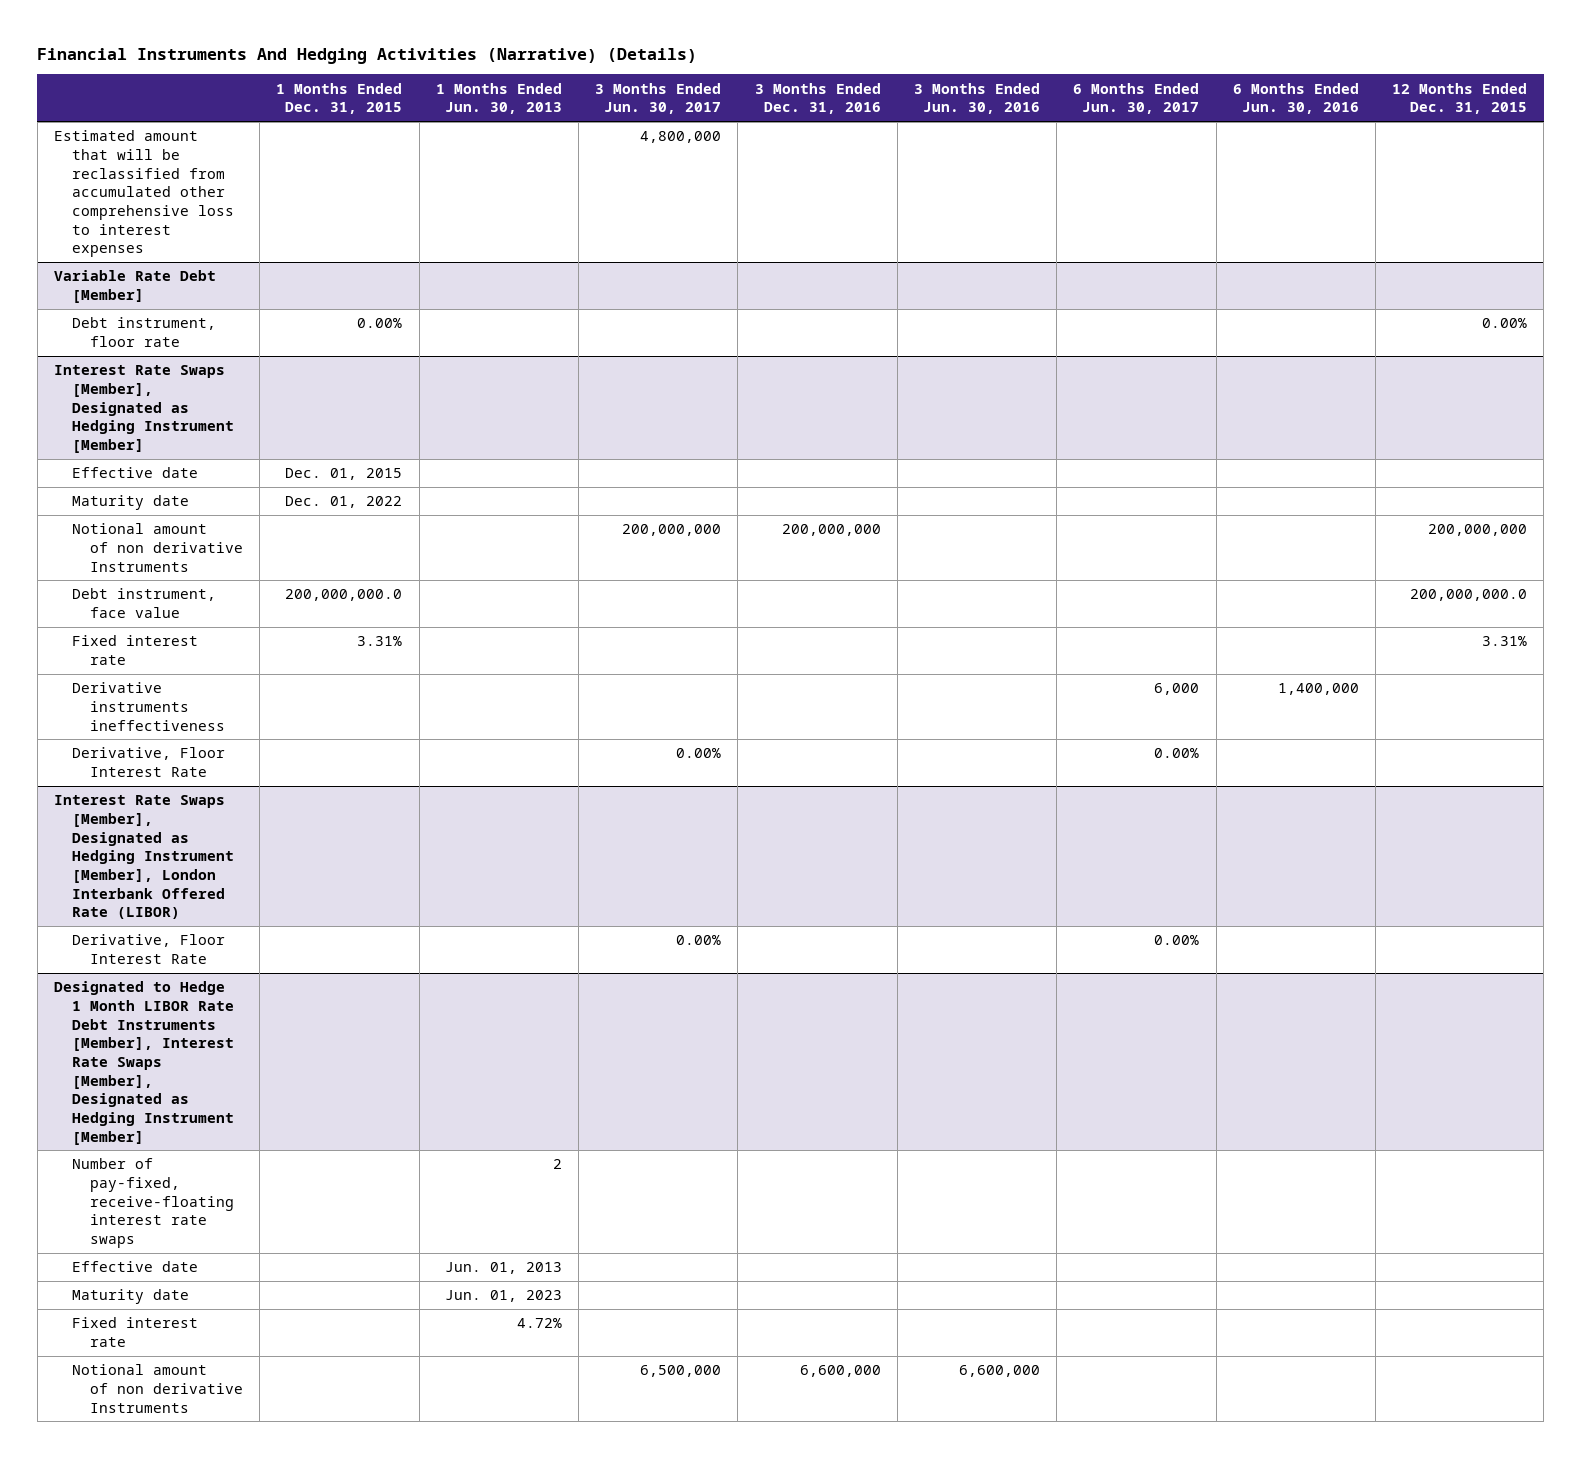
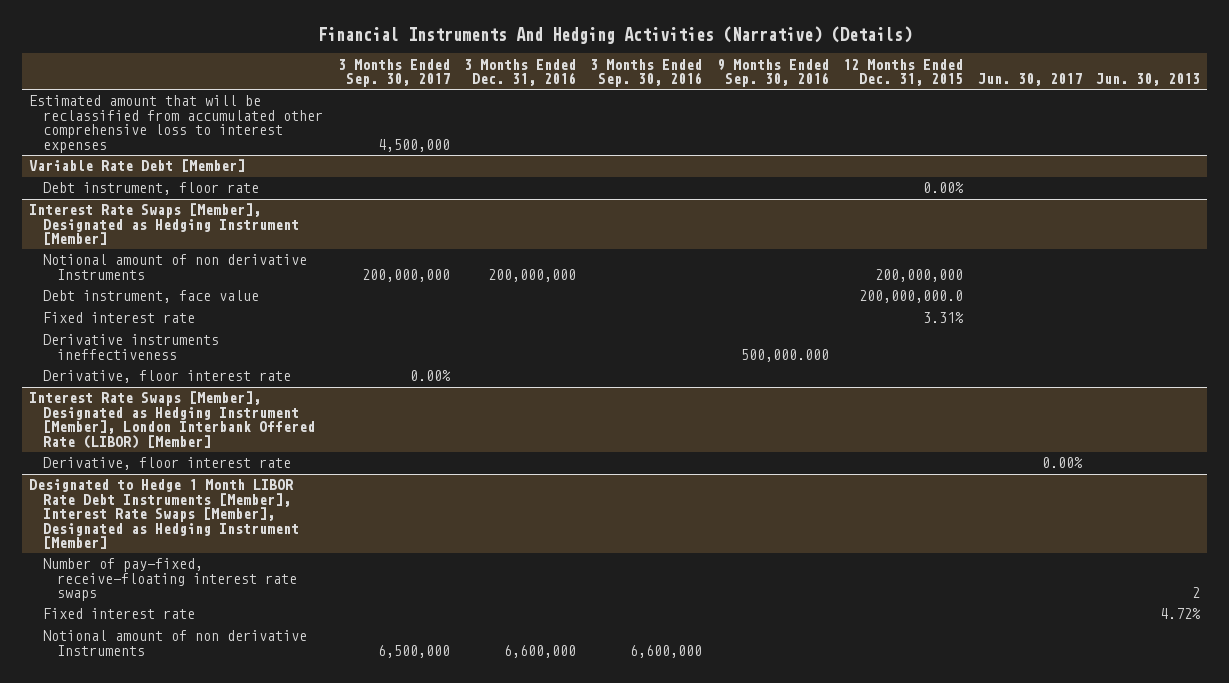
- | 1 Months Ended Dec. 31, 2015 | 1 Months Ended Jun. 30, 2013 | 3 Months Ended Jun. 30, 2017 | 3 Months Ended Dec. 31, 2016 | 3 Months Ended Jun. 30, 2016 | 6 Months Ended Jun. 30, 2017 | 6 Months Ended Jun. 30, 2016 | 12 Months Ended Dec. 31, 2015
+ | 3 Months Ended Sep. 30, 2017 | 3 Months Ended Dec. 31, 2016 | 3 Months Ended Sep. 30, 2016 | 9 Months Ended Sep. 30, 2016 | 12 Months Ended Dec. 31, 2015 | Jun. 30, 2017 | Jun. 30, 2013
@ Interest Rate Swaps [Member], Designated as Hedging Instrument [Member]
- Effective date | Dec. 01, 2015 | | | | | | |
- Maturity date | Dec. 01, 2022 | | | | | | |
- Derivative, Floor Interest Rate | | | 0.00% | | | 0.00% | |
- Interest Rate Swaps [Member], Designated as Hedging Instrument [Member], London Interbank Offered Rate (LIBOR)
- Derivative, Floor Interest Rate | | | 0.00% | | | 0.00% | |
@ Interest Rate Swaps [Member], Designated as Hedging Instrument [Member]
+ Derivative, floor interest rate | 0.00% | | | | | |
+ Interest Rate Swaps [Member], Designated as Hedging Instrument [Member], London Interbank Offered Rate (LIBOR) [Member]
+ Derivative, floor interest rate | | | | | | 0.00% |
@ Designated to Hedge 1 Month LIBOR Rate Debt Instruments [Member], Interest Rate Swaps [Member], Designated as Hedging Instrument [Member]
- Effective date | | Jun. 01, 2013 | | | | | |
- Maturity date | | Jun. 01, 2023 | | | | | |

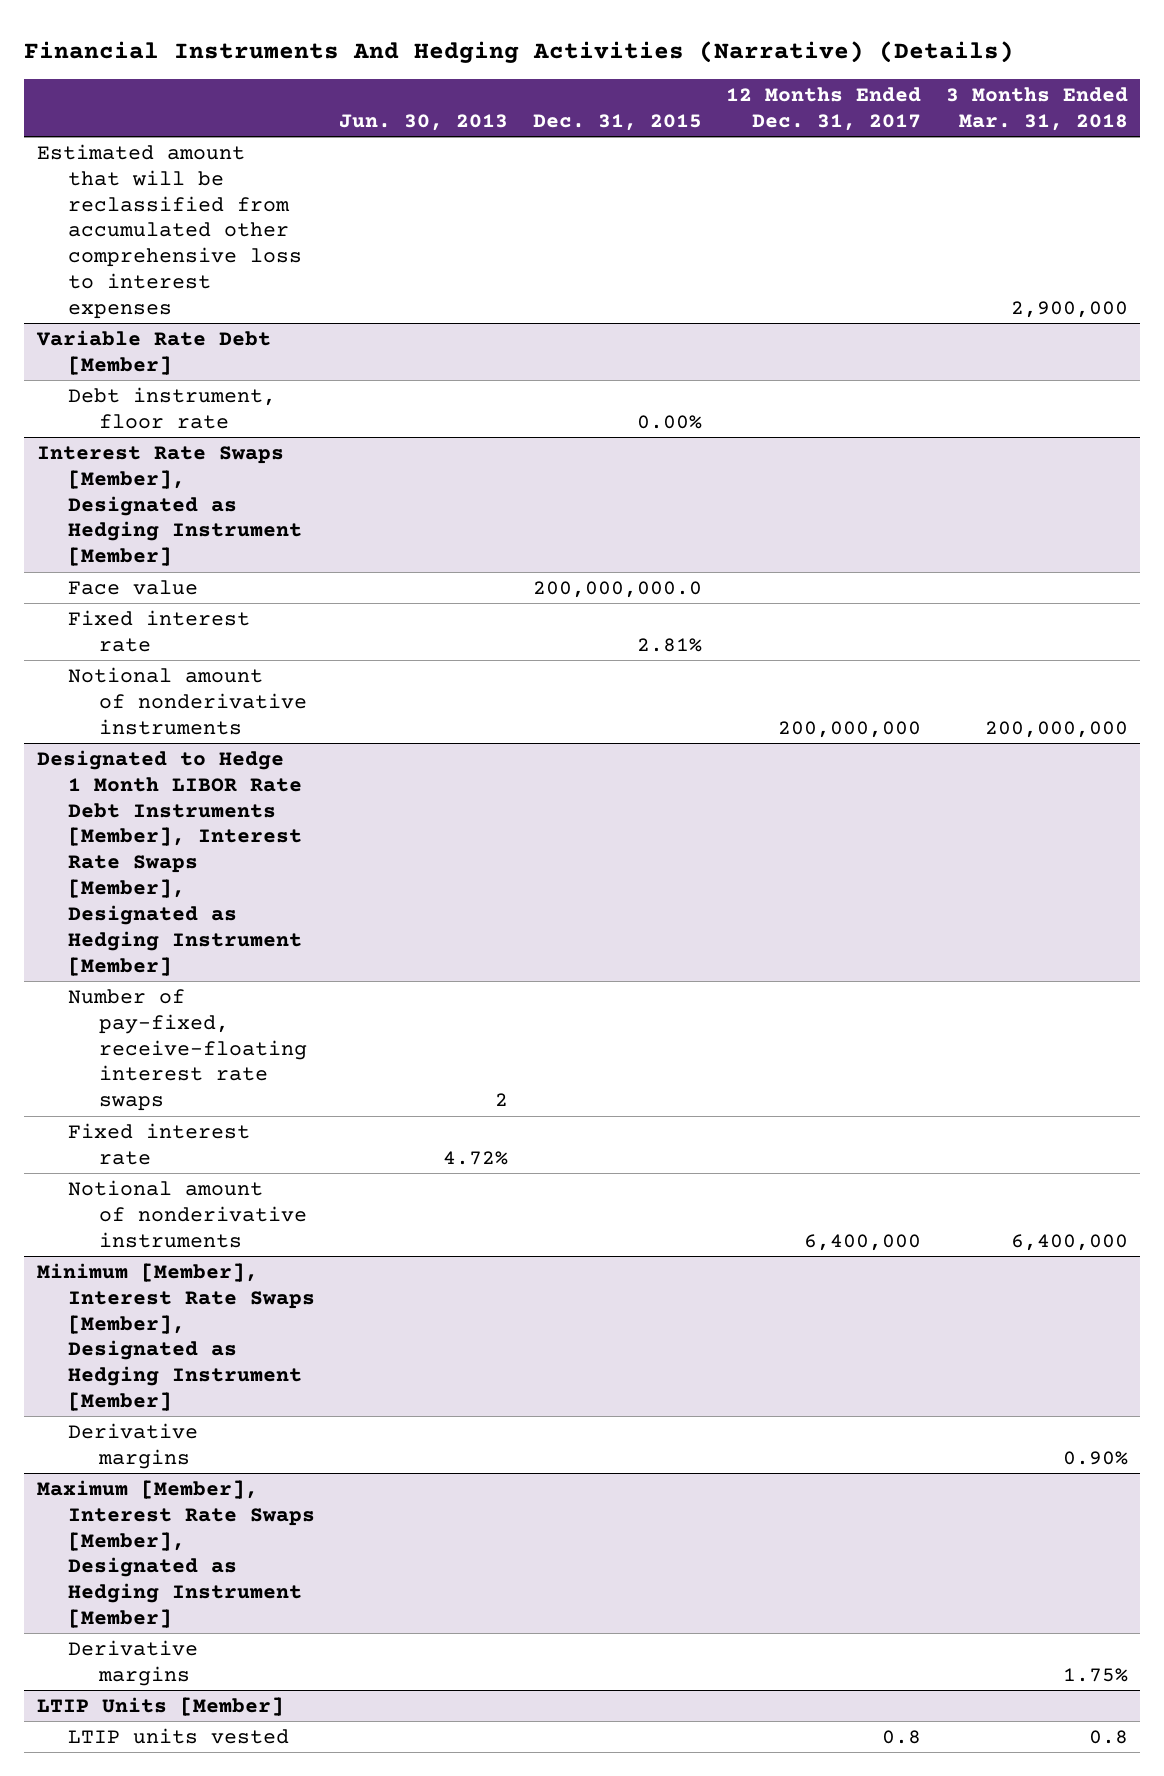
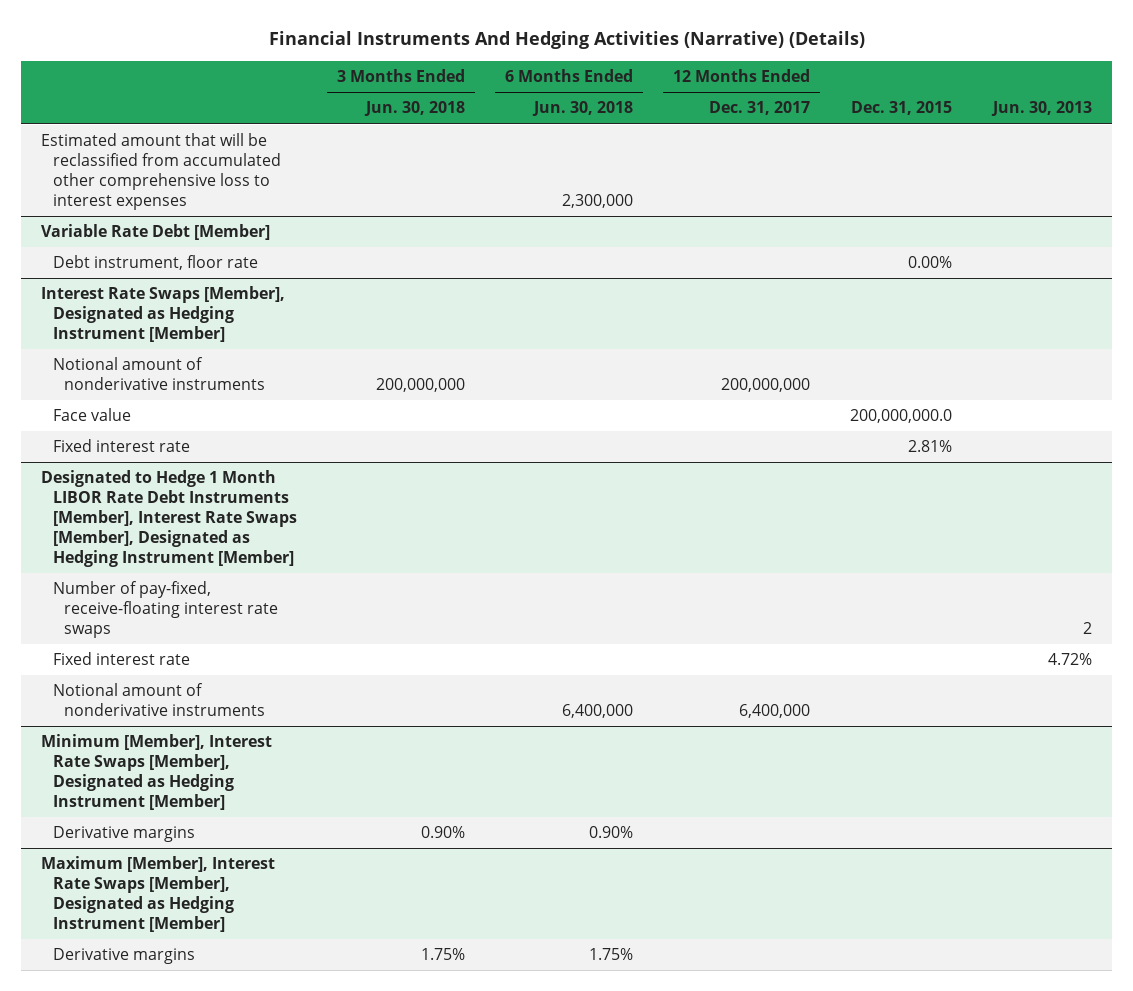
- | Jun. 30, 2013 | Dec. 31, 2015 | 12 Months Ended Dec. 31, 2017 | 3 Months Ended Mar. 31, 2018
+ | 3 Months Ended Jun. 30, 2018 | 6 Months Ended Jun. 30, 2018 | 12 Months Ended Dec. 31, 2017 | Dec. 31, 2015 | Jun. 30, 2013
@ Interest Rate Swaps [Member], Designated as Hedging Instrument [Member]
moved up: Notional amount of nonderivative instruments | 200,000,000 | | 200,000,000 | |
- LTIP Units [Member]
- LTIP units vested | | | 0.8 | 0.8

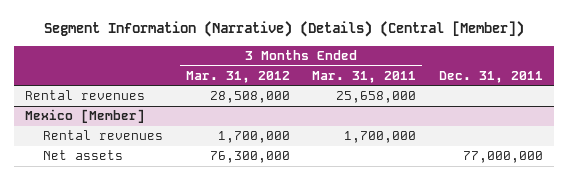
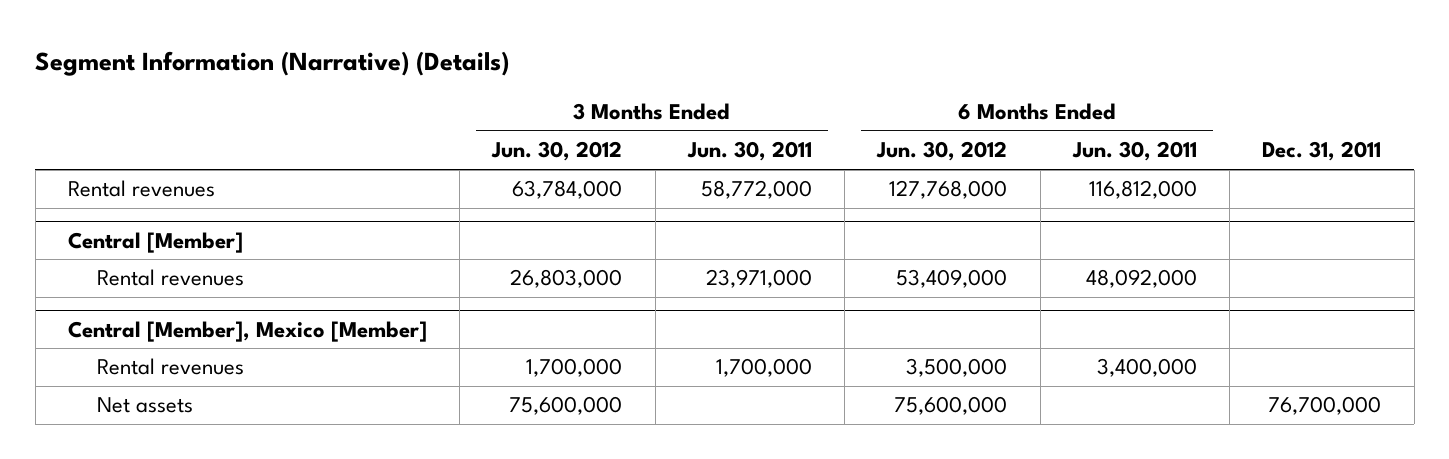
- Segment Information (Narrative) (Details) (Central [Member])
+ Segment Information (Narrative) (Details)
- | 3 Months Ended Mar. 31, 2012 | 3 Months Ended Mar. 31, 2011 | Dec. 31, 2011
+ | 3 Months Ended Jun. 30, 2012 | 3 Months Ended Jun. 30, 2011 | 6 Months Ended Jun. 30, 2012 | 6 Months Ended Jun. 30, 2011 | Dec. 31, 2011
- Mexico [Member]
+ Central [Member]
+ Rental revenues | 26,803,000 | 23,971,000 | 53,409,000 | 48,092,000 |
+ Central [Member], Mexico [Member]
- Net assets | 76,300,000 | | 77,000,000
+ Net assets | 75,600,000 | | 75,600,000 | | 76,700,000

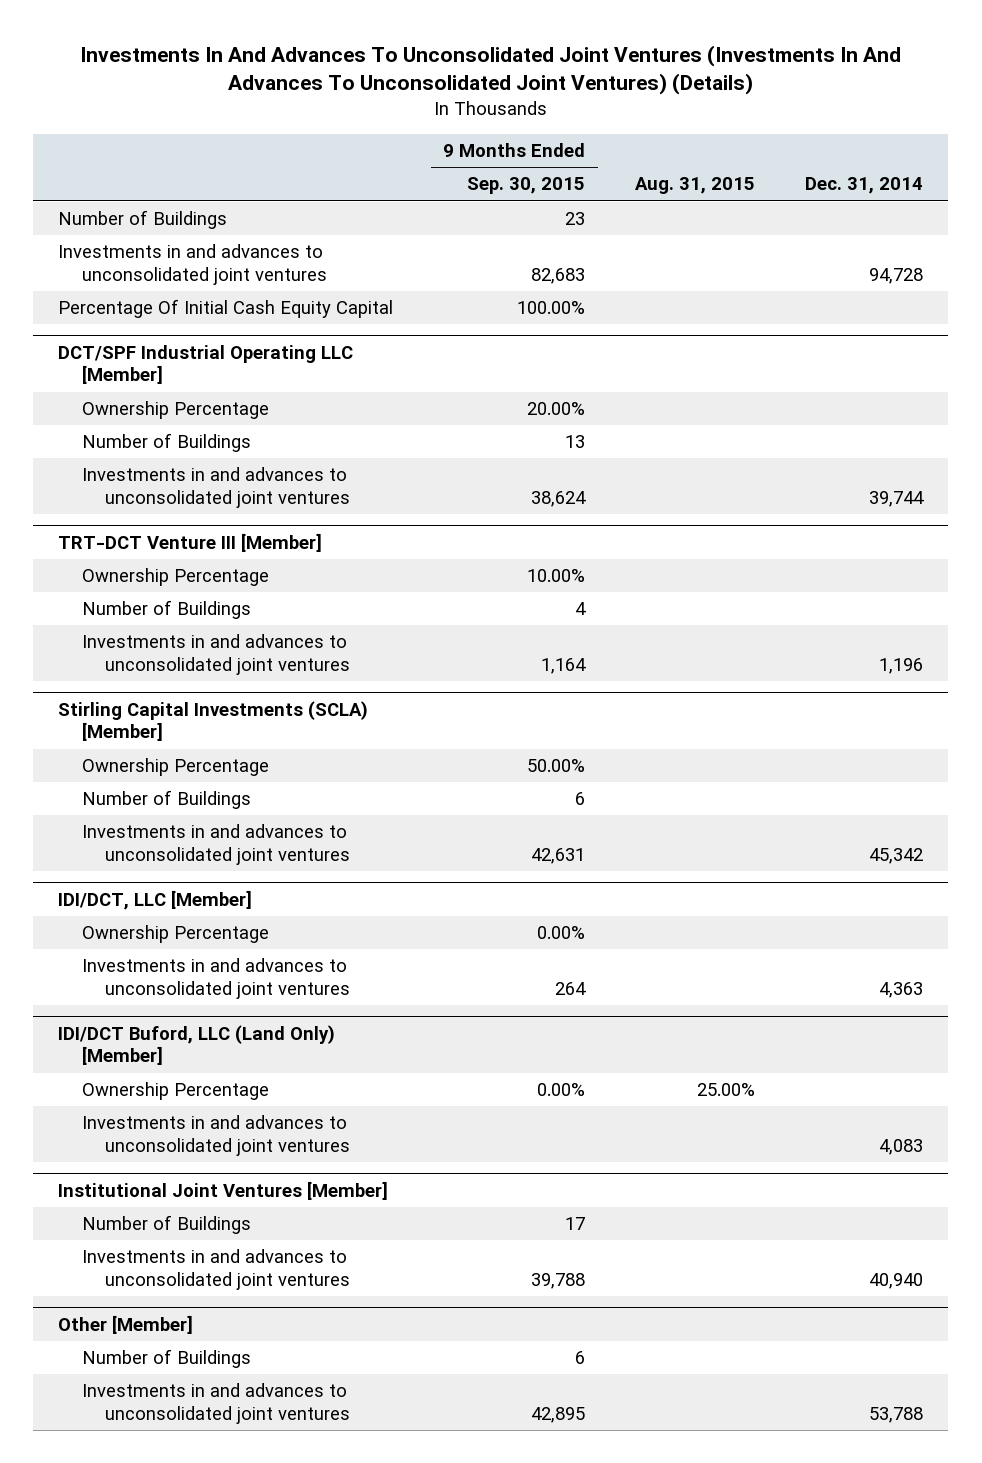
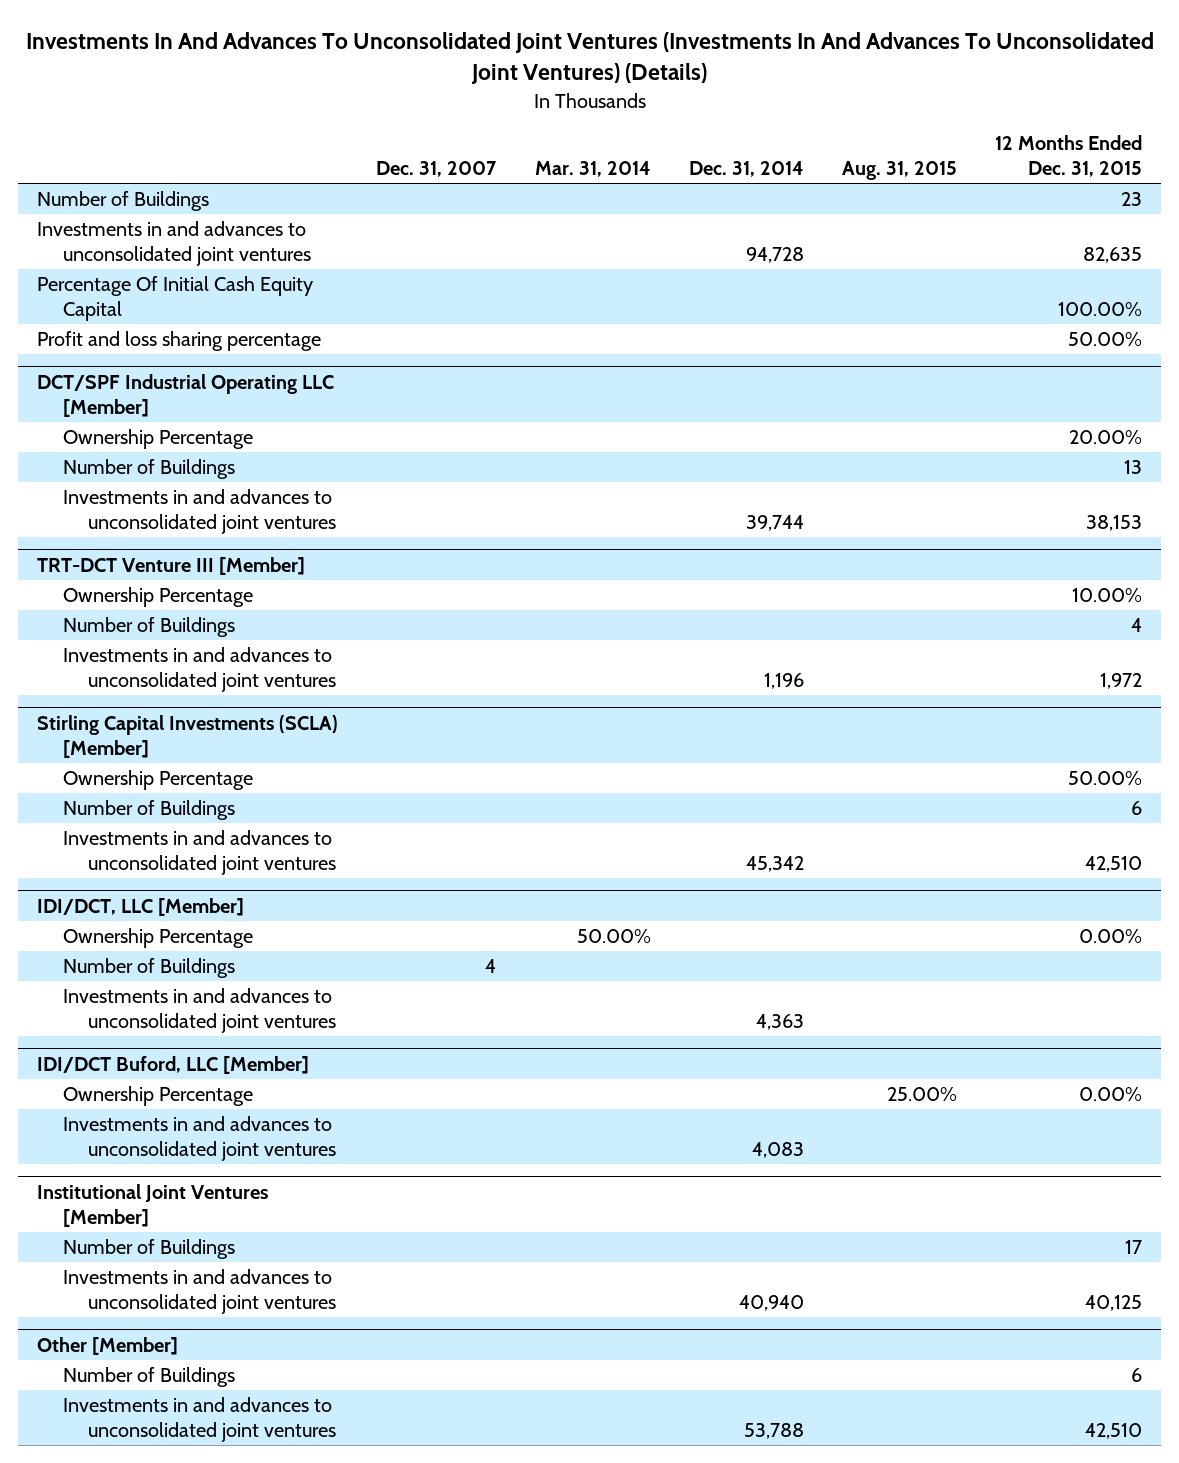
- | 9 Months Ended Sep. 30, 2015 | Aug. 31, 2015 | Dec. 31, 2014
+ | Dec. 31, 2007 | Mar. 31, 2014 | Dec. 31, 2014 | Aug. 31, 2015 | 12 Months Ended Dec. 31, 2015
+ Profit and loss sharing percentage | | | | | 50.00%
@ IDI/DCT, LLC [Member]
+ Number of Buildings | 4 | | | |
- IDI/DCT Buford, LLC (Land Only) [Member]
+ IDI/DCT Buford, LLC [Member]

